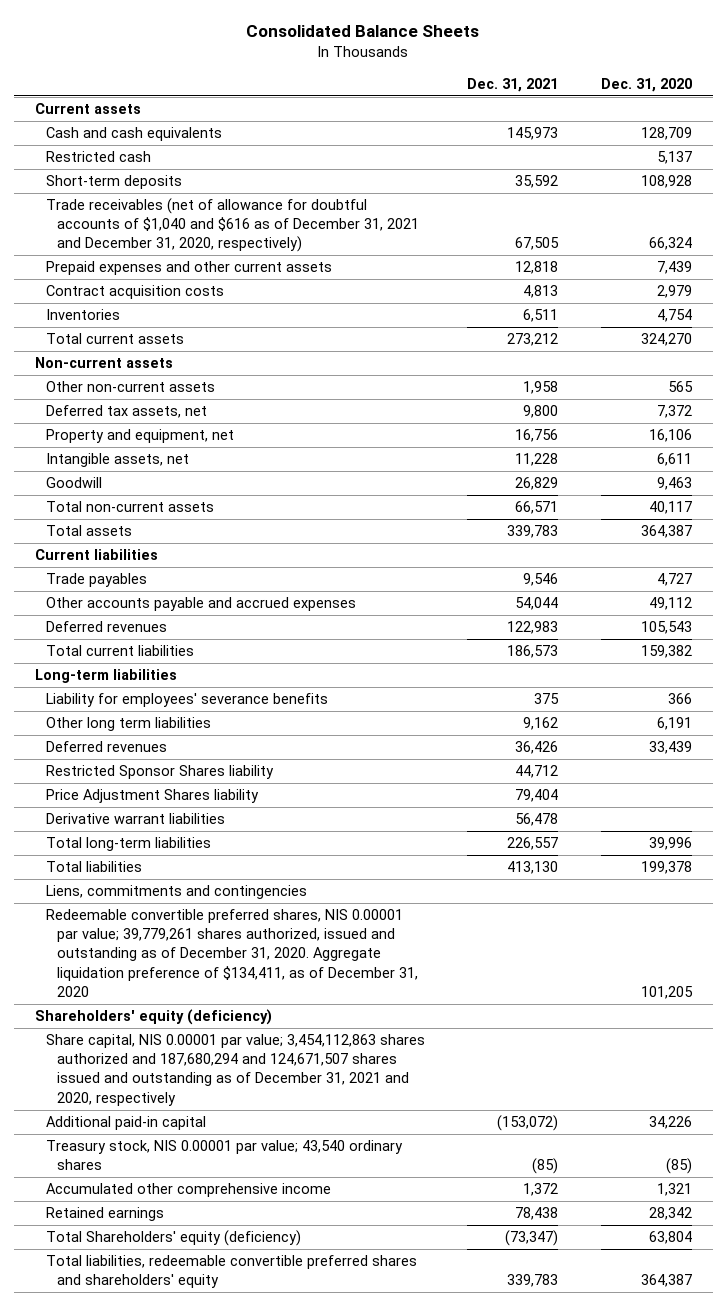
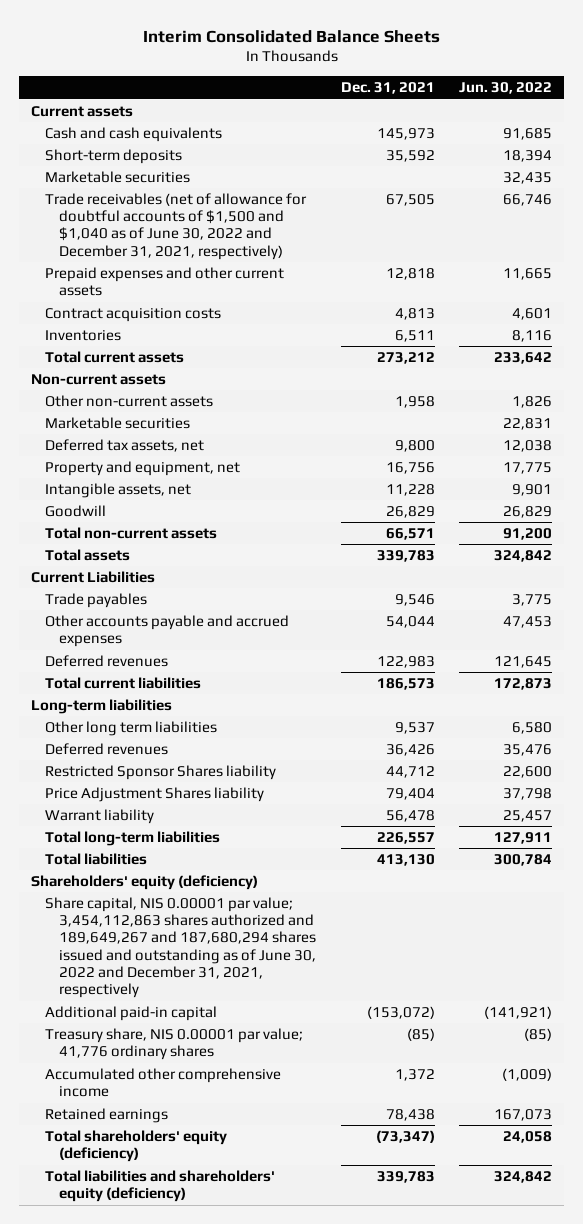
- Consolidated Balance Sheets
+ Interim Consolidated Balance Sheets
- | Dec. 31, 2021 | Dec. 31, 2020
+ | Dec. 31, 2021 | Jun. 30, 2022
- Restricted cash | | 5,137
- Trade receivables (net of allowance for doubtful accounts of $1,040 and $616 as of December 31, 2021 and December 31, 2020, respectively) | 67,505 | 66,324
+ Marketable securities | | 32,435
+ Trade receivables (net of allowance for doubtful accounts of $1,500 and $1,040 as of June 30, 2022 and December 31, 2021, respectively) | 67,505 | 66,746
+ Marketable securities | | 22,831
- Current liabilities
+ Current Liabilities
- Liability for employees' severance benefits | 375 | 366
- Other long term liabilities | 9,162 | 6,191
+ Other long term liabilities | 9,537 | 6,580
- Derivative warrant liabilities | 56,478 |
+ Warrant liability | 56,478 | 25,457
- Liens, commitments and contingencies
- Redeemable convertible preferred shares, NIS 0.00001 par value; 39,779,261 shares authorized, issued and outstanding as of December 31, 2020. Aggregate liquidation preference of $134,411, as of December 31, 2020 | | 101,205
- Share capital, NIS 0.00001 par value; 3,454,112,863 shares authorized and 187,680,294 and 124,671,507 shares issued and outstanding as of December 31, 2021 and 2020, respectively
+ Share capital, NIS 0.00001 par value; 3,454,112,863 shares authorized and 189,649,267 and 187,680,294 shares issued and outstanding as of June 30, 2022 and December 31, 2021, respectively
- Treasury stock, NIS 0.00001 par value; 43,540 ordinary shares | (85) | (85)
+ Treasury share, NIS 0.00001 par value; 41,776 ordinary shares | (85) | (85)
- Total Shareholders' equity (deficiency) | (73,347) | 63,804
- Total liabilities, redeemable convertible preferred shares and shareholders' equity | 339,783 | 364,387
+ Total shareholders' equity (deficiency) | (73,347) | 24,058
+ Total liabilities and shareholders' equity (deficiency) | 339,783 | 324,842

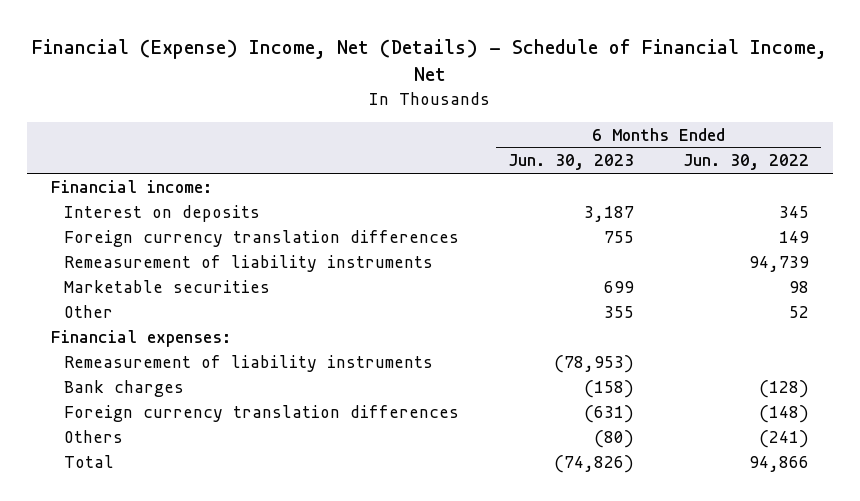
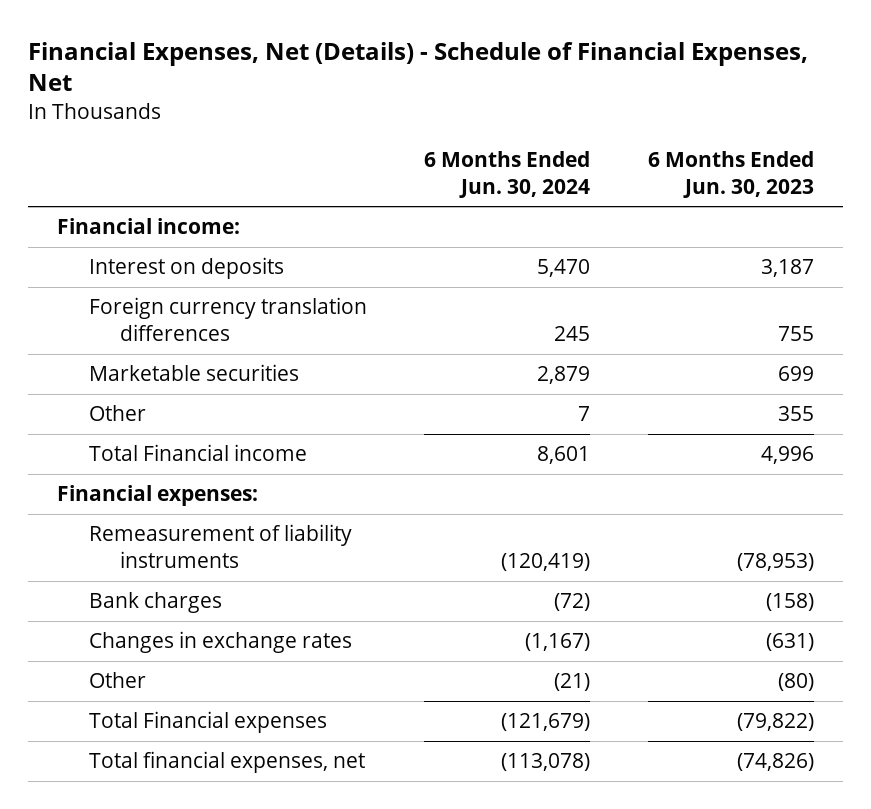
- Financial (Expense) Income, Net (Details) - Schedule of Financial Income, Net
+ Financial Expenses, Net (Details) - Schedule of Financial Expenses, Net
- | 6 Months Ended Jun. 30, 2023 | 6 Months Ended Jun. 30, 2022
+ | 6 Months Ended Jun. 30, 2024 | 6 Months Ended Jun. 30, 2023
- Remeasurement of liability instruments | | 94,739
+ Total Financial income | 8,601 | 4,996
- Foreign currency translation differences | (631) | (148)
- Others | (80) | (241)
- Total | (74,826) | 94,866
+ Changes in exchange rates | (1,167) | (631)
+ Other | (21) | (80)
+ Total Financial expenses | (121,679) | (79,822)
+ Total financial expenses, net | (113,078) | (74,826)

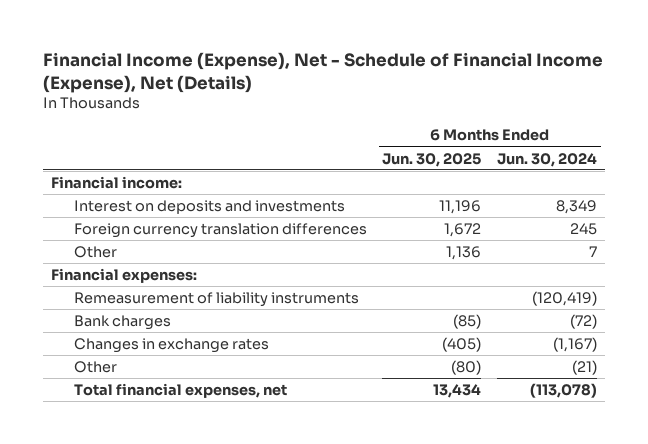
- Financial Expenses, Net (Details) - Schedule of Financial Expenses, Net
+ Financial Income (Expense), Net - Schedule of Financial Income (Expense), Net (Details)
- | 6 Months Ended Jun. 30, 2024 | 6 Months Ended Jun. 30, 2023
+ | 6 Months Ended Jun. 30, 2025 | 6 Months Ended Jun. 30, 2024
- Interest on deposits | 5,470 | 3,187
+ Interest on deposits and investments | 11,196 | 8,349
- Marketable securities | 2,879 | 699
- Total Financial income | 8,601 | 4,996
- Total Financial expenses | (121,679) | (79,822)

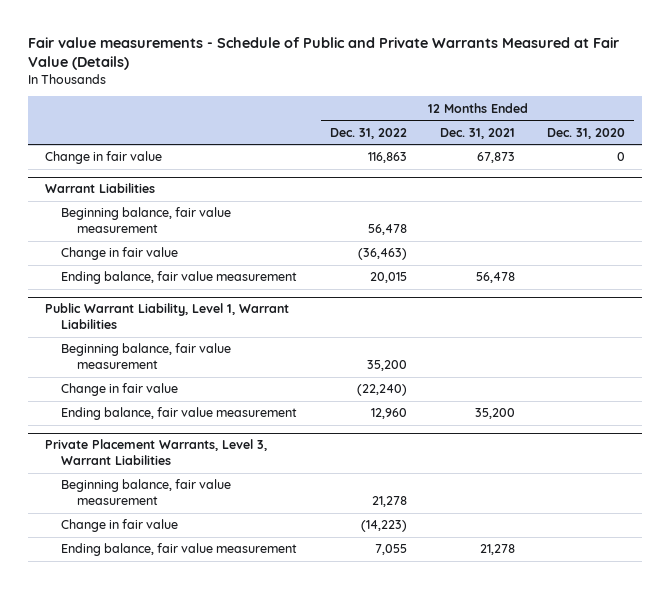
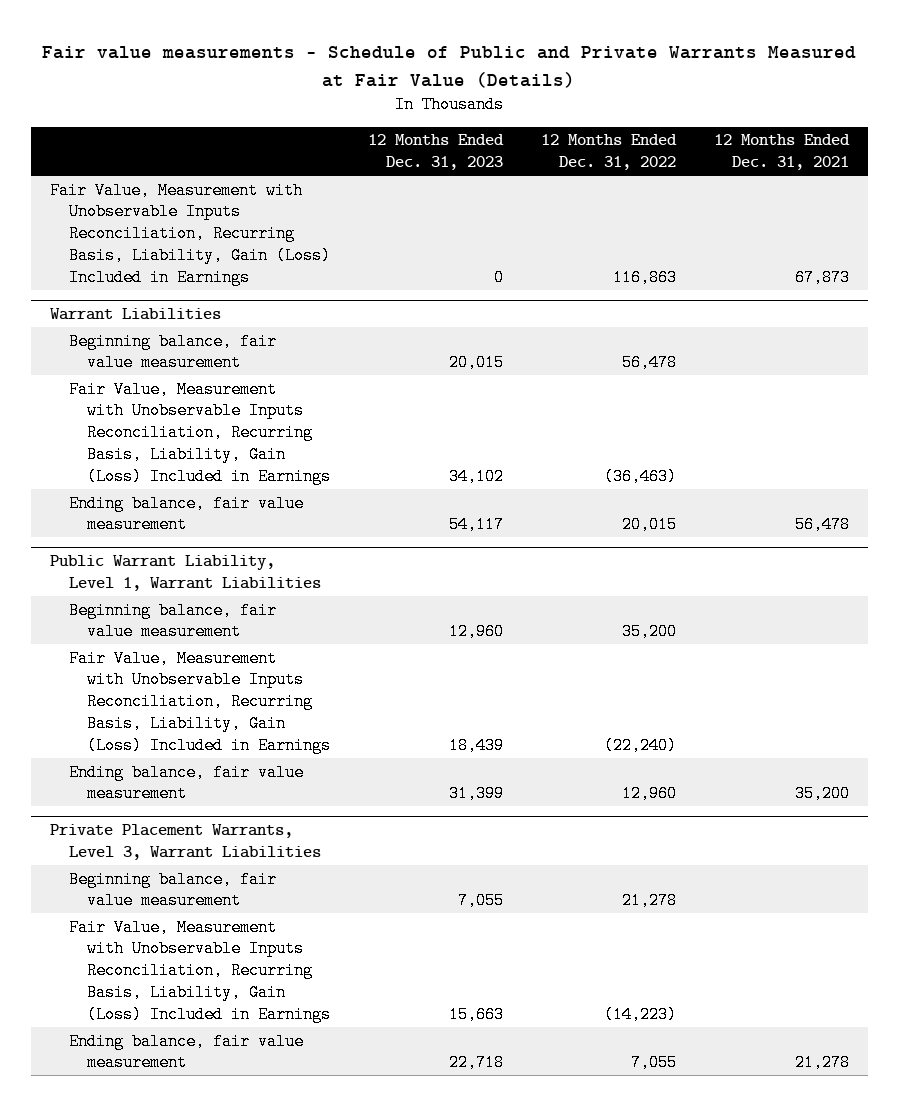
- | 12 Months Ended Dec. 31, 2022 | 12 Months Ended Dec. 31, 2021 | 12 Months Ended Dec. 31, 2020
+ | 12 Months Ended Dec. 31, 2023 | 12 Months Ended Dec. 31, 2022 | 12 Months Ended Dec. 31, 2021
- Change in fair value | 116,863 | 67,873 | 0
+ Fair Value, Measurement with Unobservable Inputs Reconciliation, Recurring Basis, Liability, Gain (Loss) Included in Earnings | 0 | 116,863 | 67,873
@ Warrant Liabilities
- Change in fair value | (36,463) | |
+ Fair Value, Measurement with Unobservable Inputs Reconciliation, Recurring Basis, Liability, Gain (Loss) Included in Earnings | 34,102 | (36,463) |
@ Public Warrant Liability, Level 1, Warrant Liabilities
- Change in fair value | (22,240) | |
+ Fair Value, Measurement with Unobservable Inputs Reconciliation, Recurring Basis, Liability, Gain (Loss) Included in Earnings | 18,439 | (22,240) |
@ Private Placement Warrants, Level 3, Warrant Liabilities
- Change in fair value | (14,223) | |
+ Fair Value, Measurement with Unobservable Inputs Reconciliation, Recurring Basis, Liability, Gain (Loss) Included in Earnings | 15,663 | (14,223) |

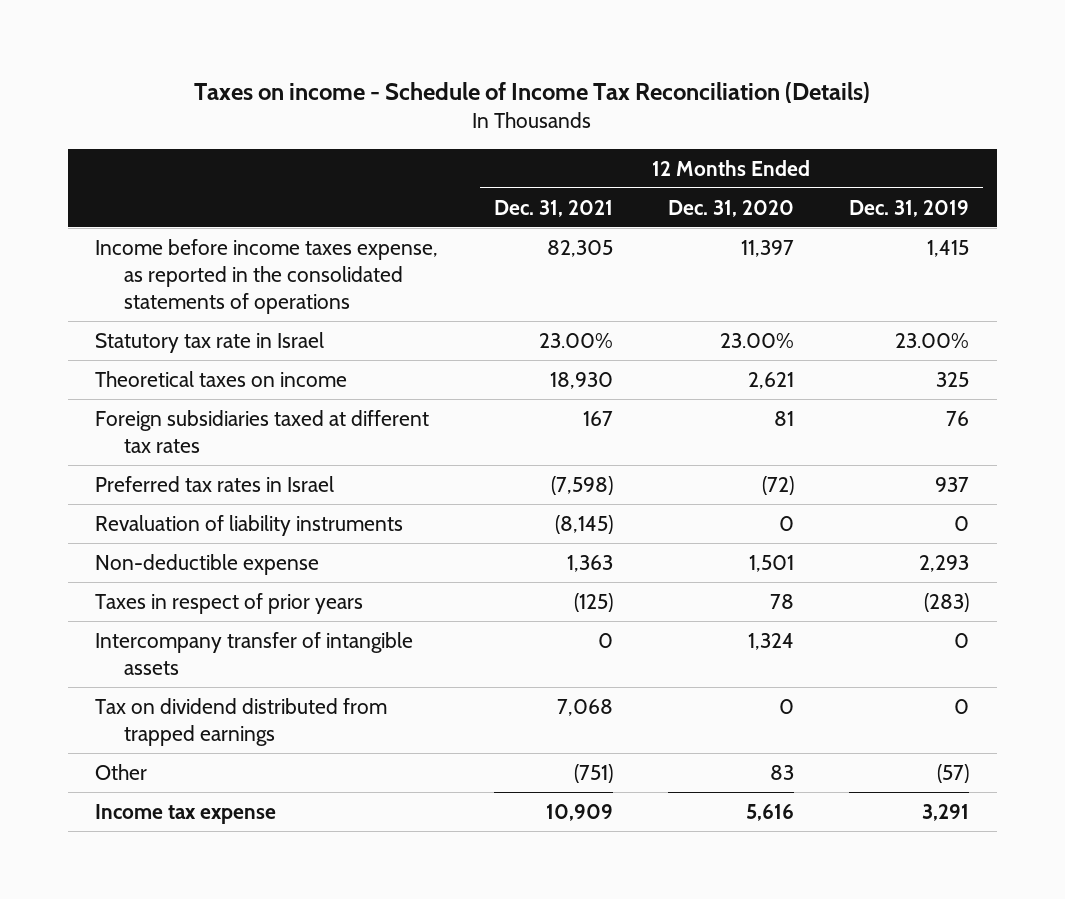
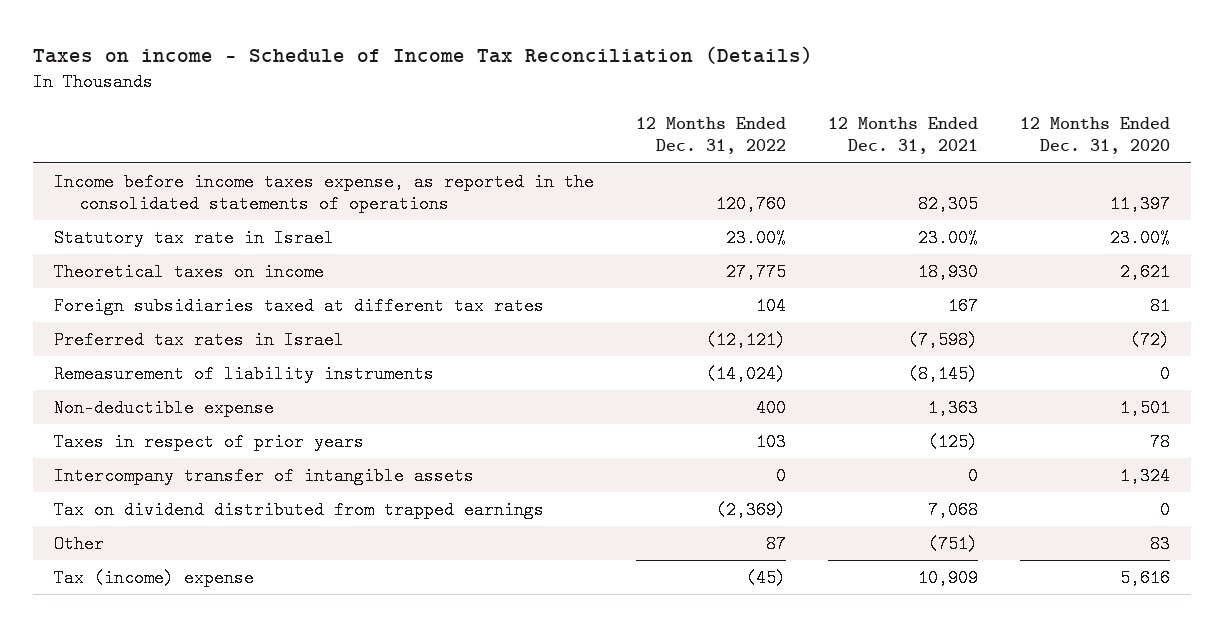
- | 12 Months Ended Dec. 31, 2021 | 12 Months Ended Dec. 31, 2020 | 12 Months Ended Dec. 31, 2019
+ | 12 Months Ended Dec. 31, 2022 | 12 Months Ended Dec. 31, 2021 | 12 Months Ended Dec. 31, 2020
- Revaluation of liability instruments | (8,145) | 0 | 0
+ Remeasurement of liability instruments | (14,024) | (8,145) | 0
- Income tax expense | 10,909 | 5,616 | 3,291
+ Tax (income) expense | (45) | 10,909 | 5,616

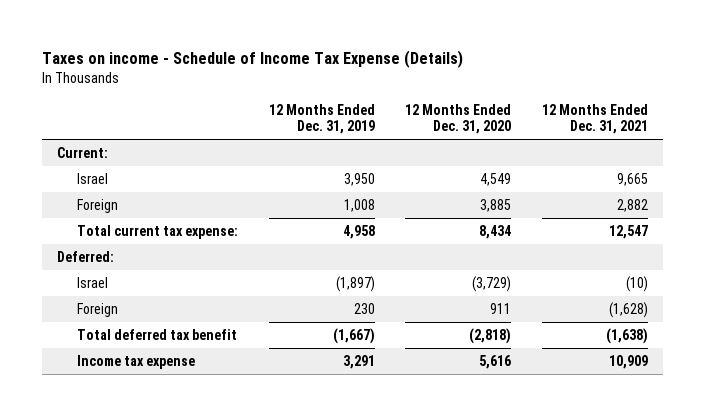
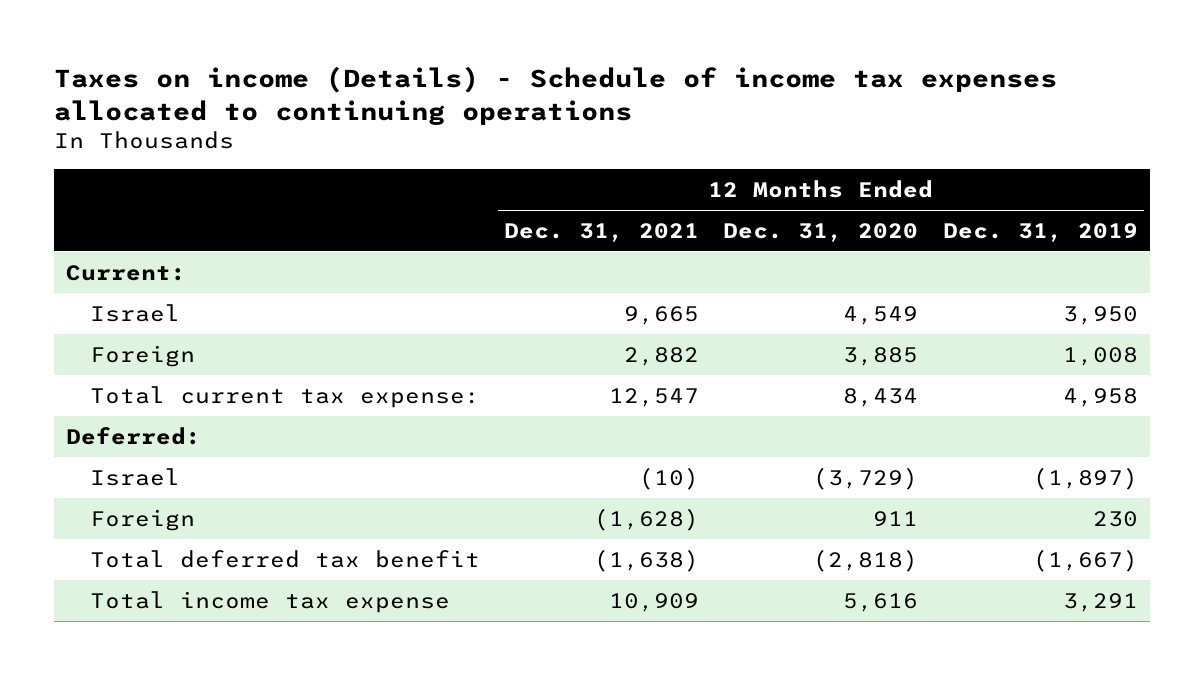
- Taxes on income - Schedule of Income Tax Expense (Details)
+ Taxes on income (Details) - Schedule of income tax expenses allocated to continuing operations
- | 12 Months Ended Dec. 31, 2019 | 12 Months Ended Dec. 31, 2020 | 12 Months Ended Dec. 31, 2021
+ | 12 Months Ended Dec. 31, 2021 | 12 Months Ended Dec. 31, 2020 | 12 Months Ended Dec. 31, 2019
- Income tax expense | 3,291 | 5,616 | 10,909
+ Total income tax expense | 10,909 | 5,616 | 3,291

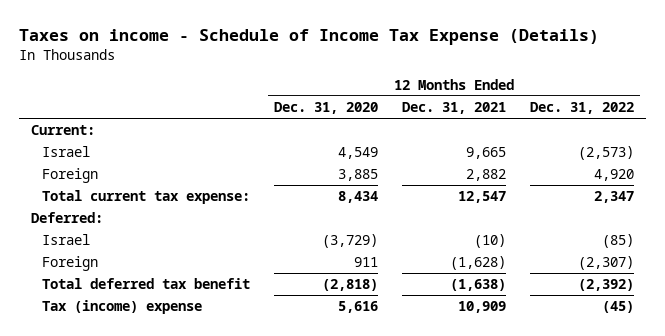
- Taxes on income (Details) - Schedule of income tax expenses allocated to continuing operations
+ Taxes on income - Schedule of Income Tax Expense (Details)
- | 12 Months Ended Dec. 31, 2021 | 12 Months Ended Dec. 31, 2020 | 12 Months Ended Dec. 31, 2019
+ | 12 Months Ended Dec. 31, 2020 | 12 Months Ended Dec. 31, 2021 | 12 Months Ended Dec. 31, 2022
- Total income tax expense | 10,909 | 5,616 | 3,291
+ Tax (income) expense | 5,616 | 10,909 | (45)

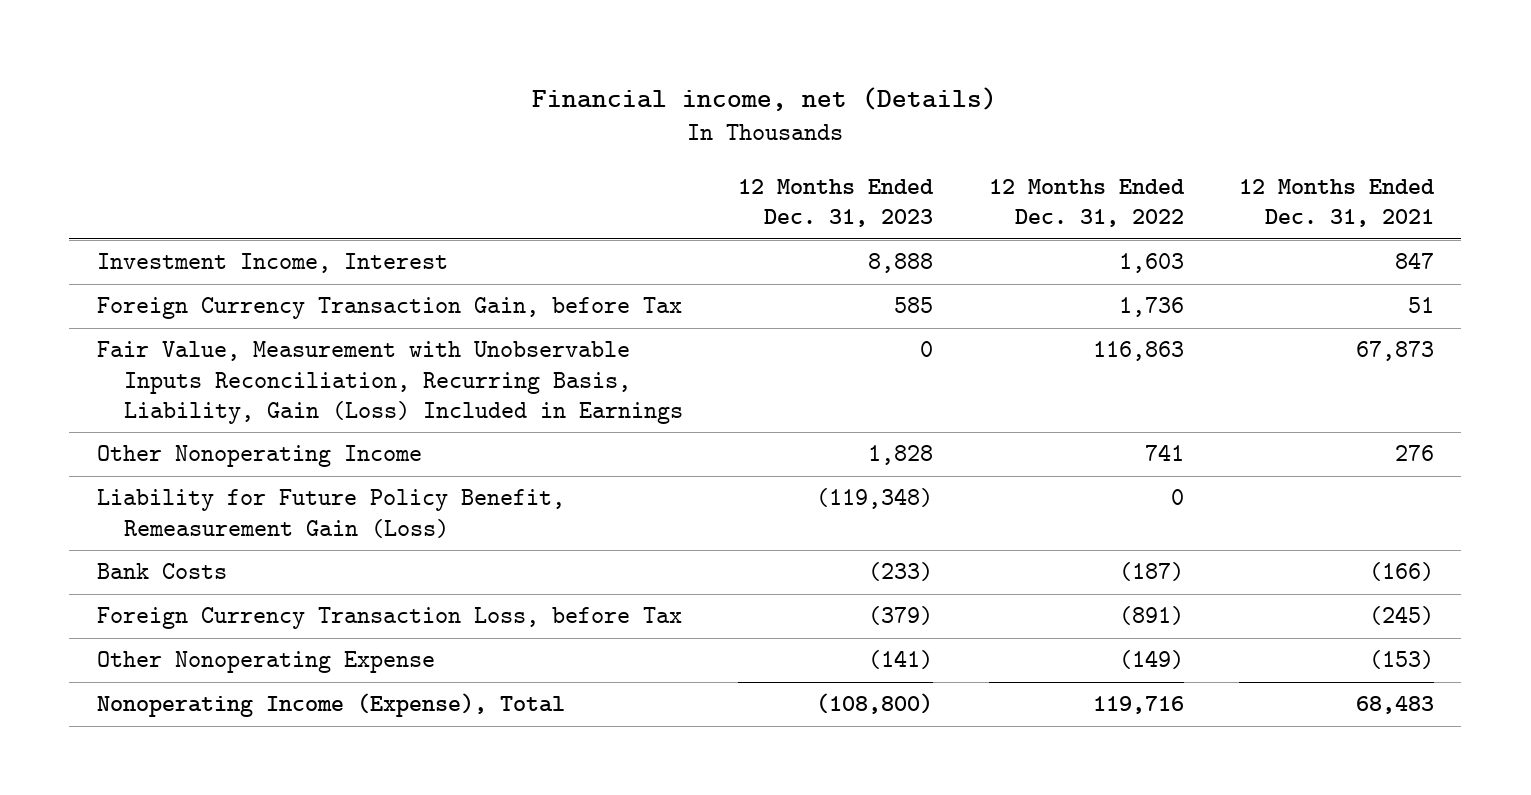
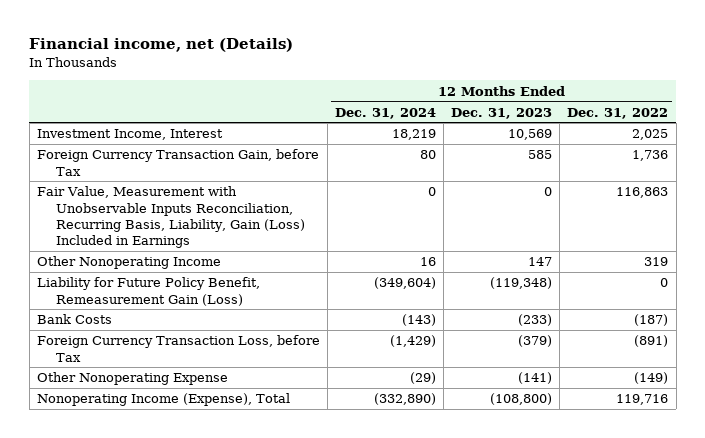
- | 12 Months Ended Dec. 31, 2023 | 12 Months Ended Dec. 31, 2022 | 12 Months Ended Dec. 31, 2021
+ | 12 Months Ended Dec. 31, 2024 | 12 Months Ended Dec. 31, 2023 | 12 Months Ended Dec. 31, 2022
- Investment Income, Interest | 8,888 | 1,603 | 847
+ Investment Income, Interest | 18,219 | 10,569 | 2,025
- Other Nonoperating Income | 1,828 | 741 | 276
+ Other Nonoperating Income | 16 | 147 | 319

